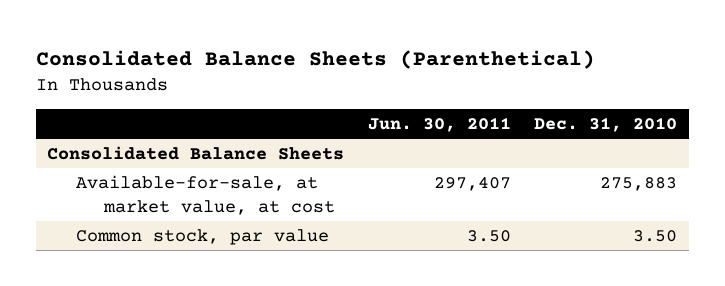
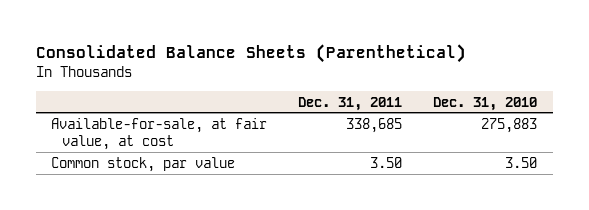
- | Jun. 30, 2011 | Dec. 31, 2010
+ | Dec. 31, 2011 | Dec. 31, 2010
- Consolidated Balance Sheets
- Available-for-sale, at market value, at cost | 297,407 | 275,883
+ Available-for-sale, at fair value, at cost | 338,685 | 275,883

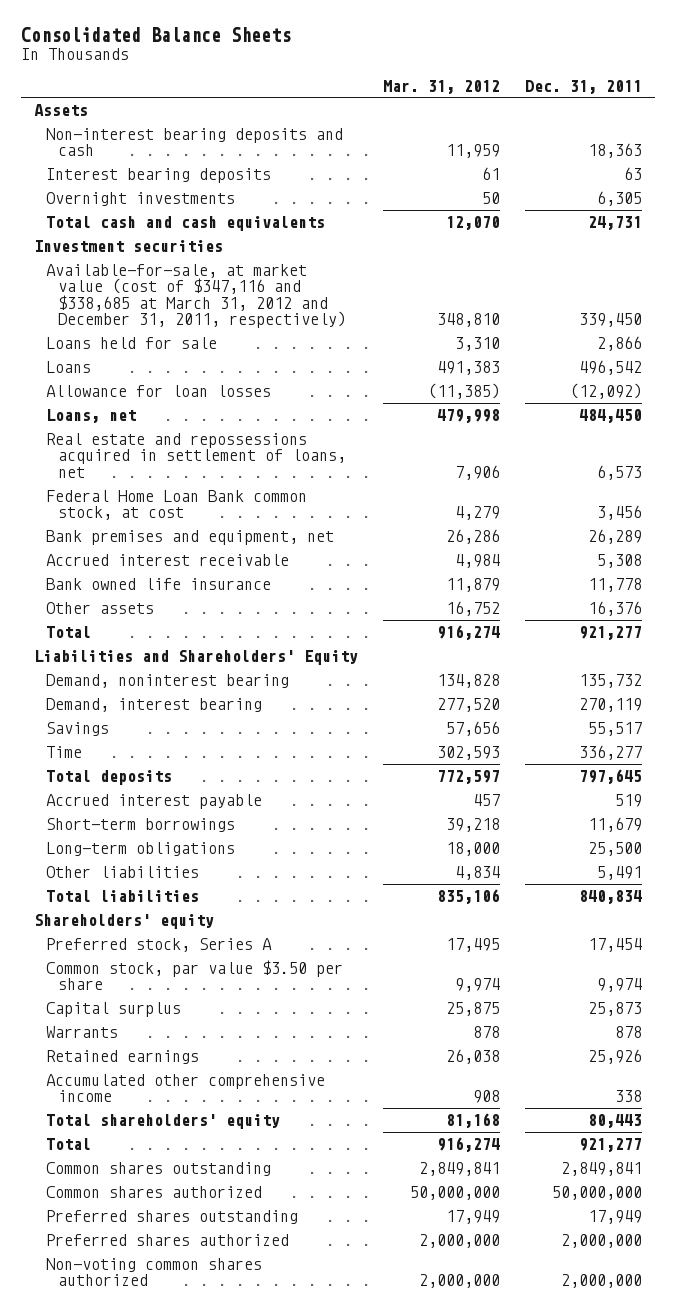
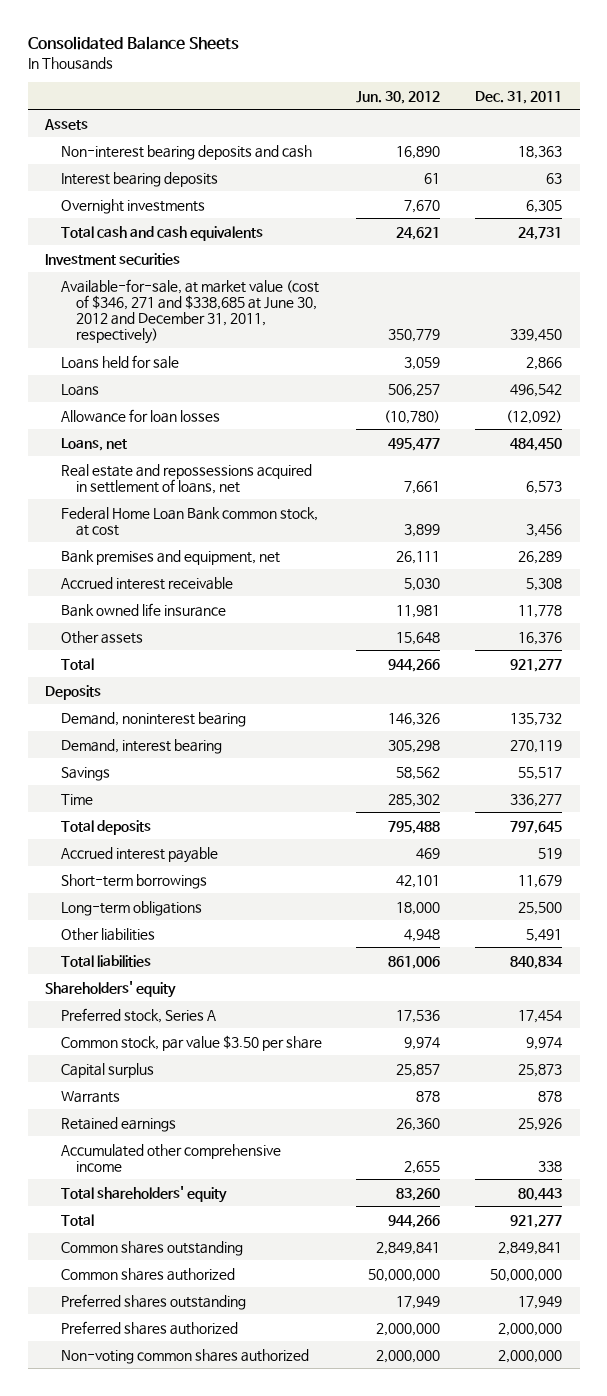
- | Mar. 31, 2012 | Dec. 31, 2011
+ | Jun. 30, 2012 | Dec. 31, 2011
- Available-for-sale, at market value (cost of $347,116 and $338,685 at March 31, 2012 and December 31, 2011, respectively) | 348,810 | 339,450
+ Available-for-sale, at market value (cost of $346, 271 and $338,685 at June 30, 2012 and December 31, 2011, respectively) | 350,779 | 339,450
- Liabilities and Shareholders' Equity
+ Deposits

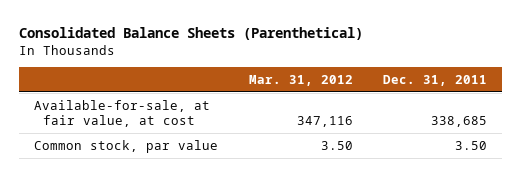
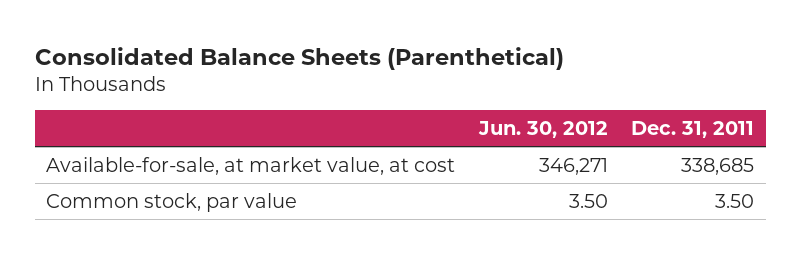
- | Mar. 31, 2012 | Dec. 31, 2011
+ | Jun. 30, 2012 | Dec. 31, 2011
- Available-for-sale, at fair value, at cost | 347,116 | 338,685
+ Available-for-sale, at market value, at cost | 346,271 | 338,685

